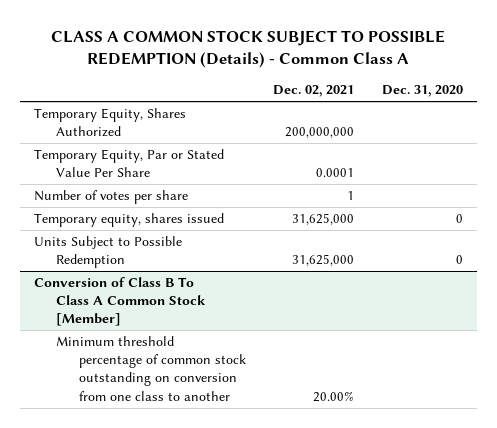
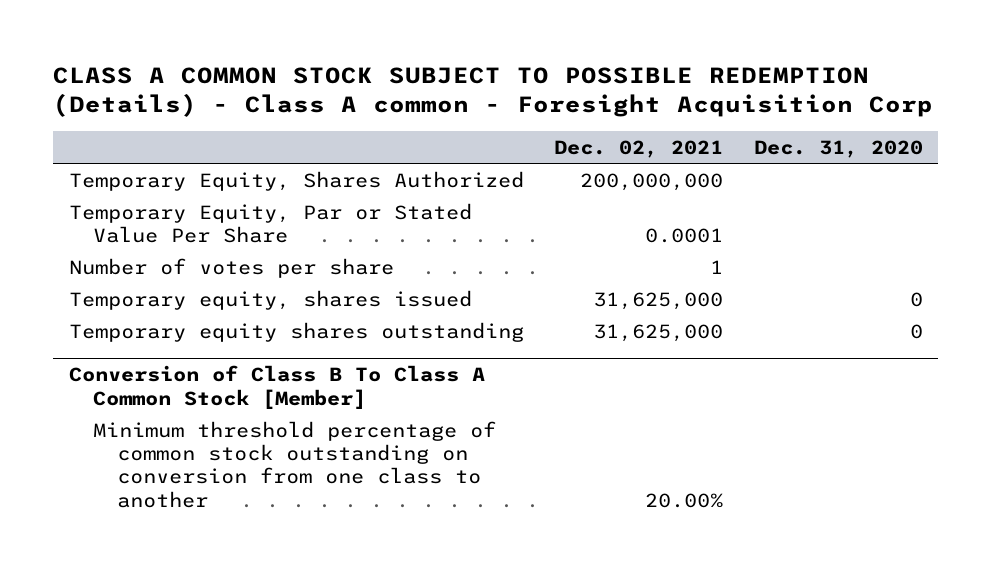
- CLASS A COMMON STOCK SUBJECT TO POSSIBLE REDEMPTION (Details) - Common Class A
+ CLASS A COMMON STOCK SUBJECT TO POSSIBLE REDEMPTION (Details) - Class A common - Foresight Acquisition Corp
- Units Subject to Possible Redemption | 31,625,000 | 0
+ Temporary equity shares outstanding | 31,625,000 | 0

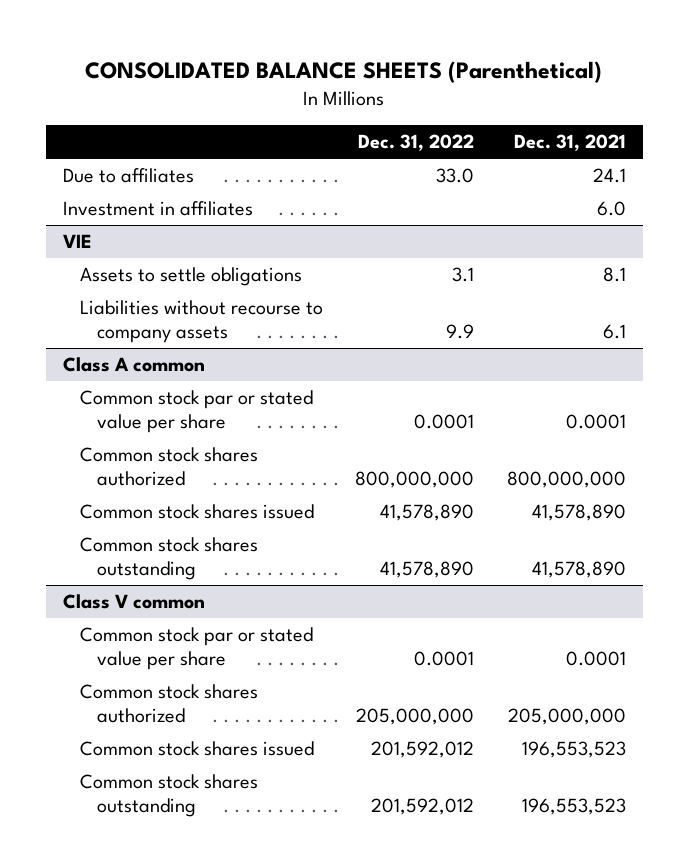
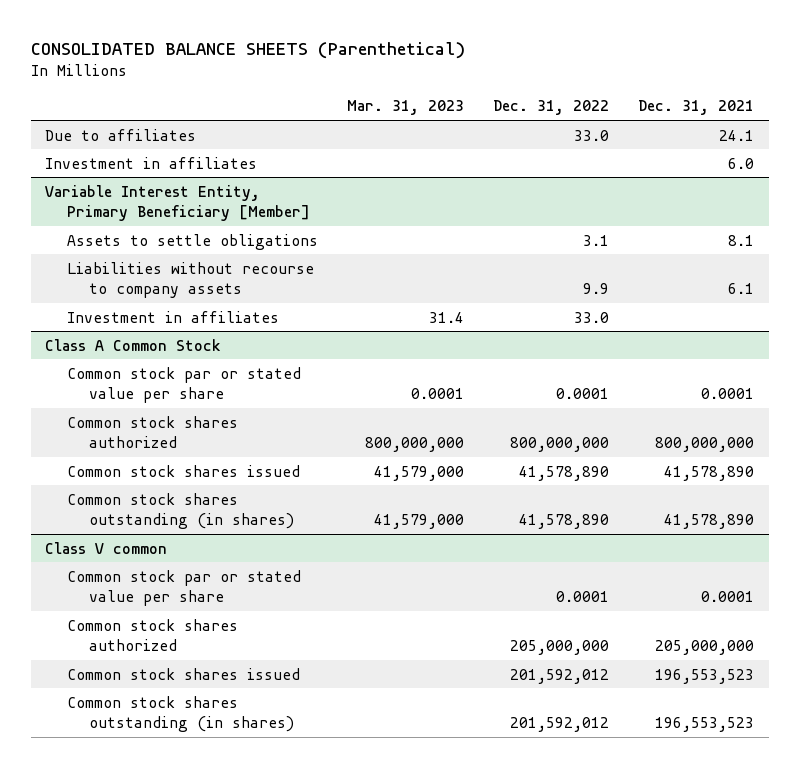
- | Dec. 31, 2022 | Dec. 31, 2021
+ | Mar. 31, 2023 | Dec. 31, 2022 | Dec. 31, 2021
- VIE
+ Variable Interest Entity, Primary Beneficiary [Member]
- Class A common
+ Investment in affiliates | 31.4 | 33.0 |
+ Class A Common Stock
- Common stock shares outstanding | 41,578,890 | 41,578,890
+ Common stock shares outstanding (in shares) | 41,579,000 | 41,578,890 | 41,578,890
@ Class V common
- Common stock shares outstanding | 201,592,012 | 196,553,523
+ Common stock shares outstanding (in shares) | | 201,592,012 | 196,553,523

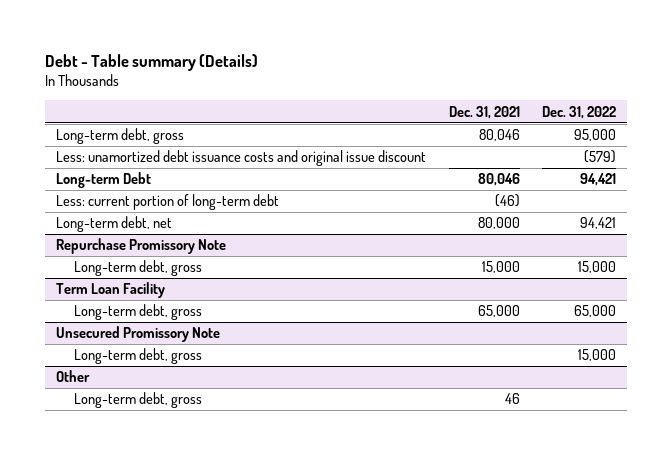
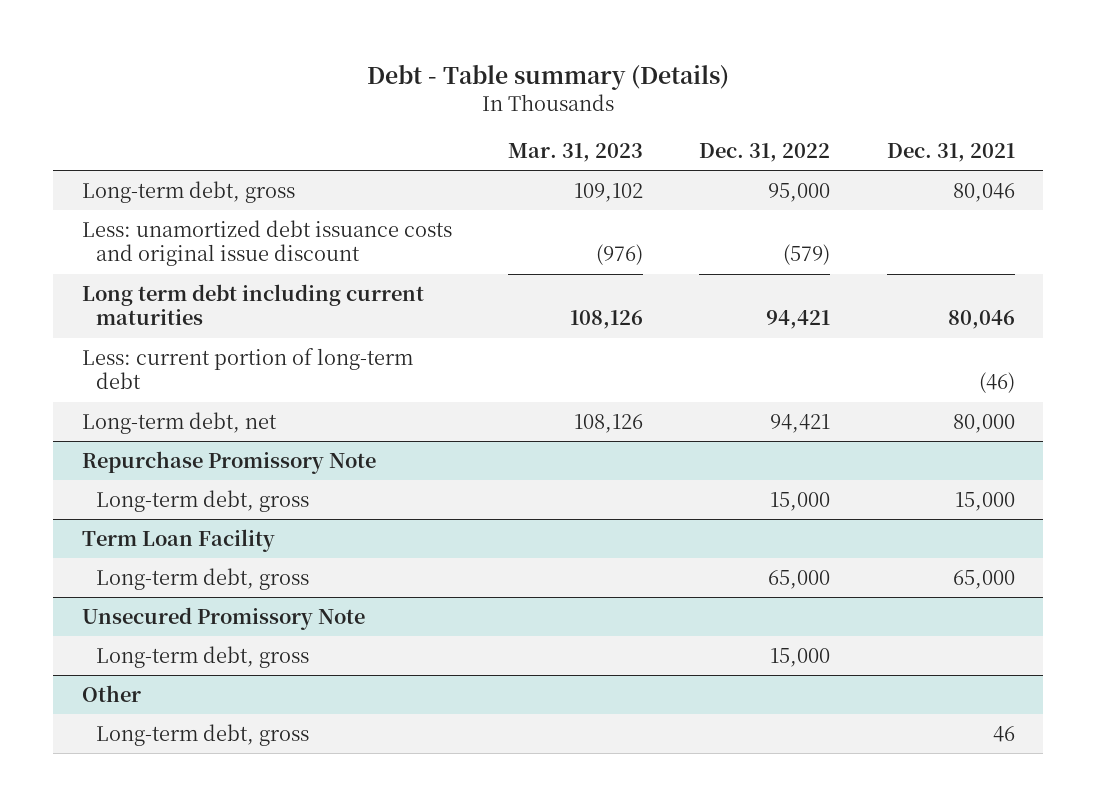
- | Dec. 31, 2021 | Dec. 31, 2022
+ | Mar. 31, 2023 | Dec. 31, 2022 | Dec. 31, 2021
- Long-term Debt | 80,046 | 94,421
+ Long term debt including current maturities | 108,126 | 94,421 | 80,046

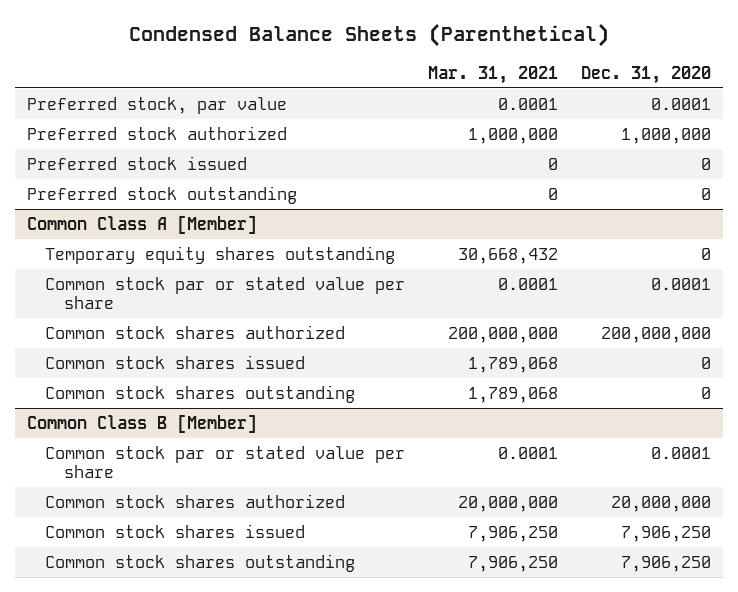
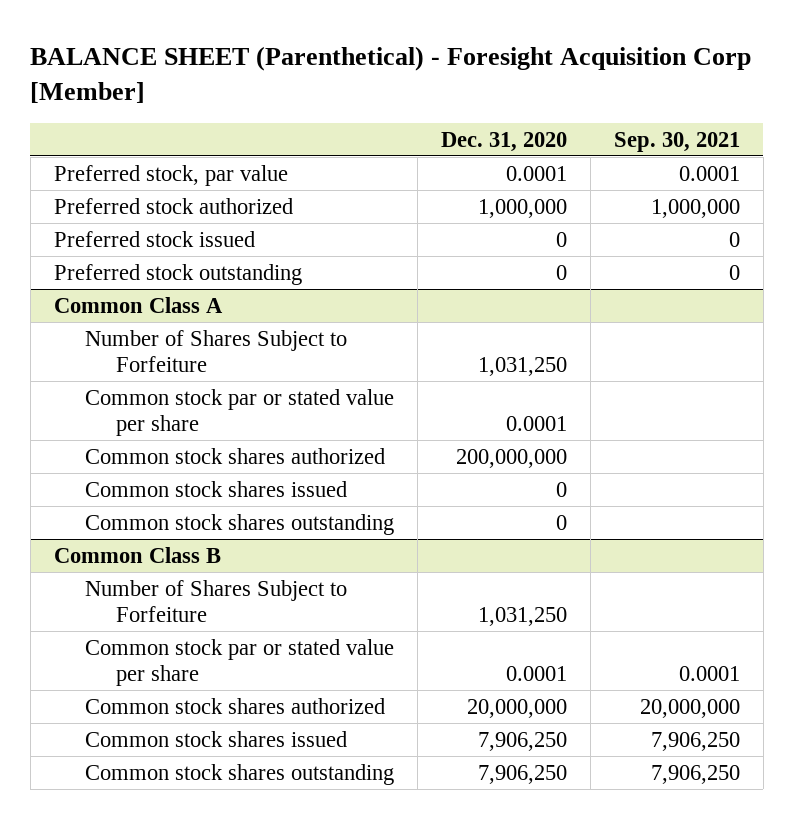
- Condensed Balance Sheets (Parenthetical)
+ BALANCE SHEET (Parenthetical) - Foresight Acquisition Corp [Member]
- | Mar. 31, 2021 | Dec. 31, 2020
+ | Dec. 31, 2020 | Sep. 30, 2021
- Common Class A [Member]
- Temporary equity shares outstanding | 30,668,432 | 0
+ Common Class A
+ Number of Shares Subject to Forfeiture | 1,031,250 |
- Common Class B [Member]
+ Common Class B
+ Number of Shares Subject to Forfeiture | 1,031,250 |

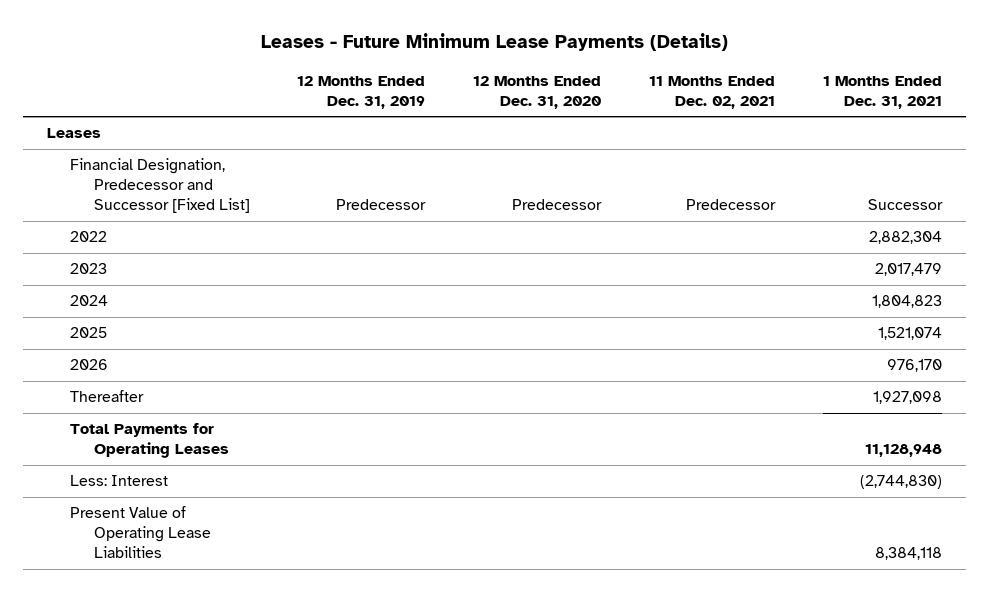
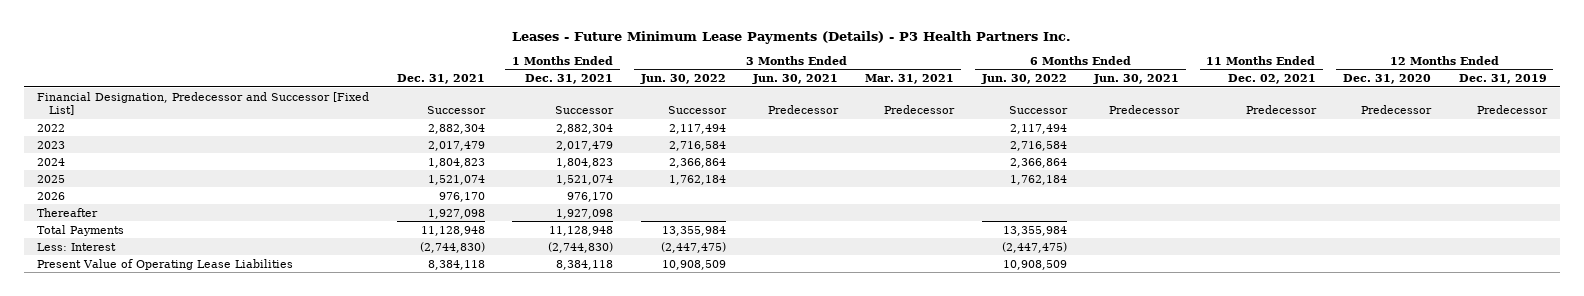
- Leases - Future Minimum Lease Payments (Details)
+ Leases - Future Minimum Lease Payments (Details) - P3 Health Partners Inc.
- | 12 Months Ended Dec. 31, 2019 | 12 Months Ended Dec. 31, 2020 | 11 Months Ended Dec. 02, 2021 | 1 Months Ended Dec. 31, 2021
+ | Dec. 31, 2021 | 1 Months Ended Dec. 31, 2021 | 3 Months Ended Jun. 30, 2022 | 3 Months Ended Jun. 30, 2021 | 3 Months Ended Mar. 31, 2021 | 6 Months Ended Jun. 30, 2022 | 6 Months Ended Jun. 30, 2021 | 11 Months Ended Dec. 02, 2021 | 12 Months Ended Dec. 31, 2020 | 12 Months Ended Dec. 31, 2019
- Leases
- Total Payments for Operating Leases | | | | 11,128,948
+ Total Payments | 11,128,948 | 11,128,948 | 13,355,984 | | | 13,355,984 | | | |

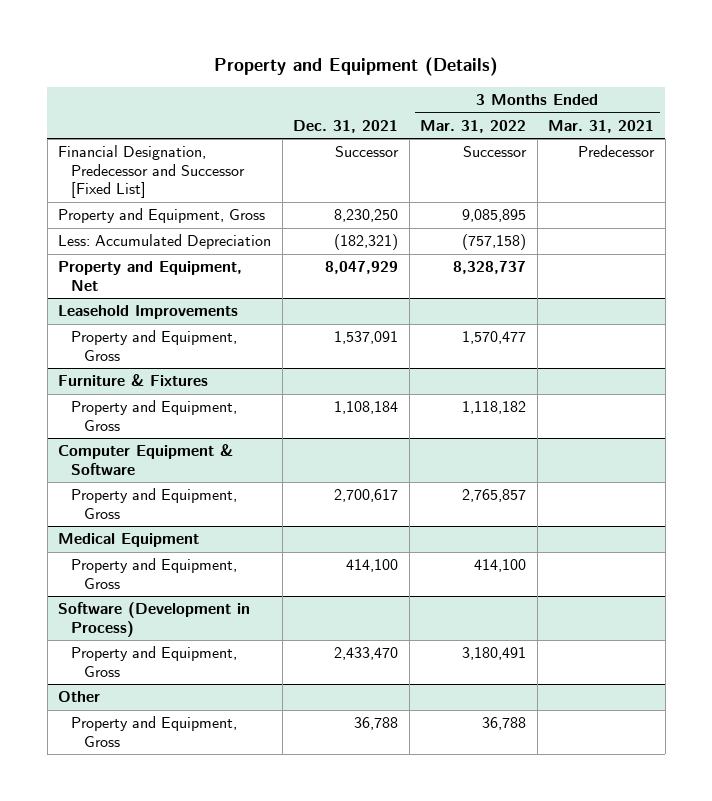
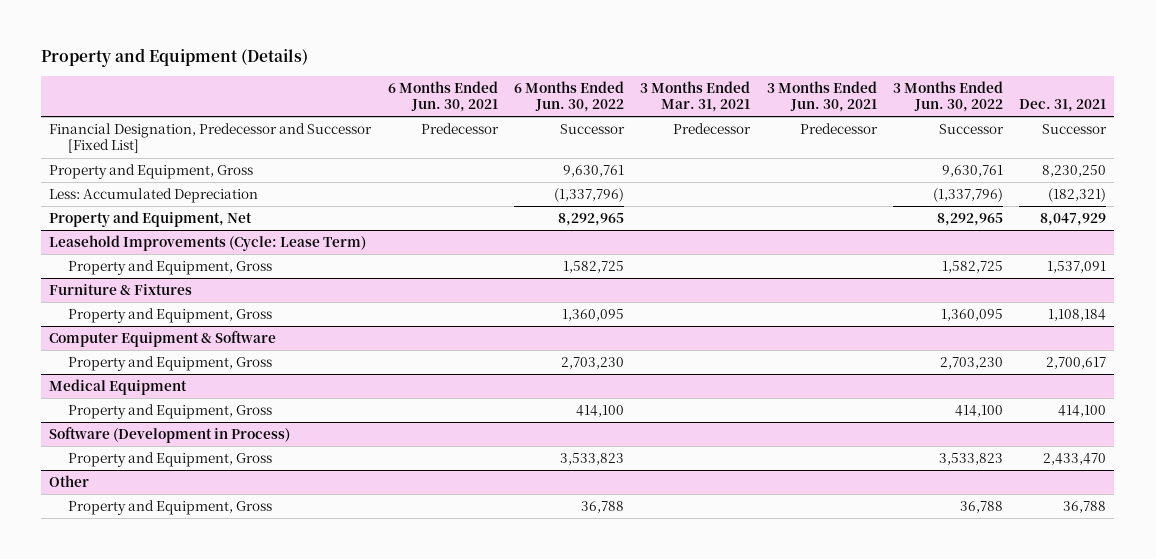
- | Dec. 31, 2021 | 3 Months Ended Mar. 31, 2022 | 3 Months Ended Mar. 31, 2021
+ | 6 Months Ended Jun. 30, 2021 | 6 Months Ended Jun. 30, 2022 | 3 Months Ended Mar. 31, 2021 | 3 Months Ended Jun. 30, 2021 | 3 Months Ended Jun. 30, 2022 | Dec. 31, 2021
- Leasehold Improvements
+ Leasehold Improvements (Cycle: Lease Term)

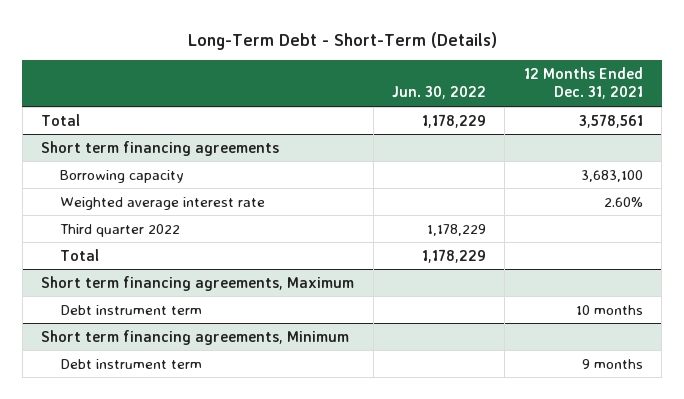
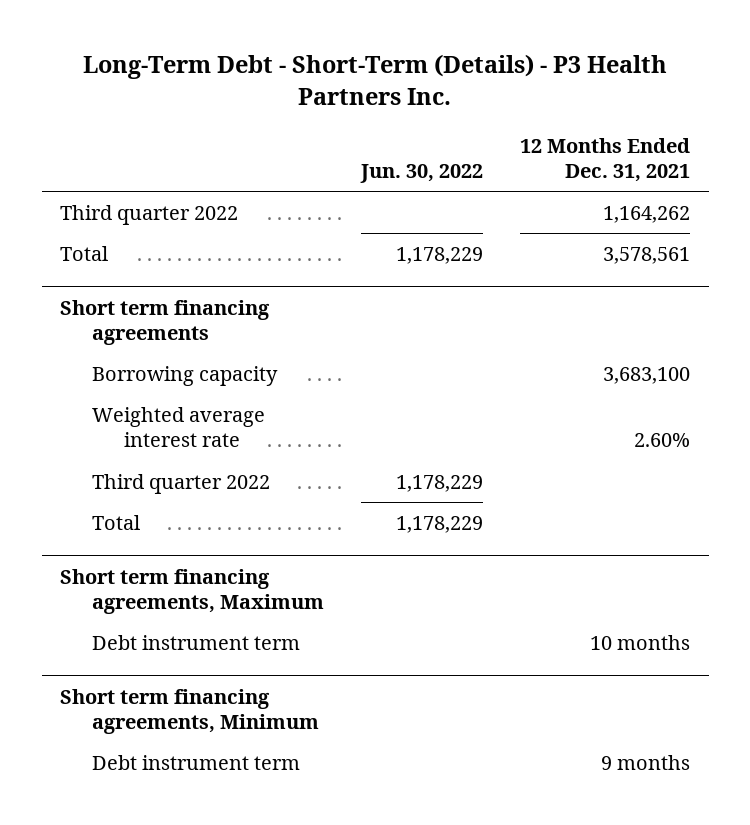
- Long-Term Debt - Short-Term (Details)
+ Long-Term Debt - Short-Term (Details) - P3 Health Partners Inc.
+ Third quarter 2022 | | 1,164,262

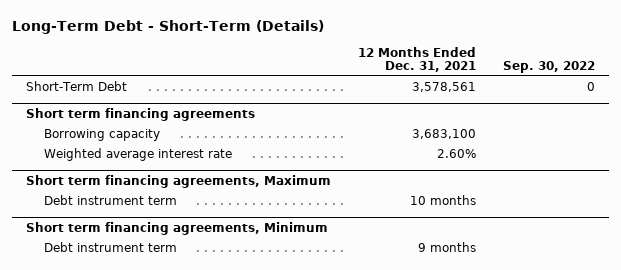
- Long-Term Debt - Short-Term (Details) - P3 Health Partners Inc.
+ Long-Term Debt - Short-Term (Details)
- | Jun. 30, 2022 | 12 Months Ended Dec. 31, 2021
+ | 12 Months Ended Dec. 31, 2021 | Sep. 30, 2022
- Third quarter 2022 | | 1,164,262
- Total | 1,178,229 | 3,578,561
+ Short-Term Debt | 3,578,561 | 0
@ Short term financing agreements
- Third quarter 2022 | 1,178,229 |
- Total | 1,178,229 |

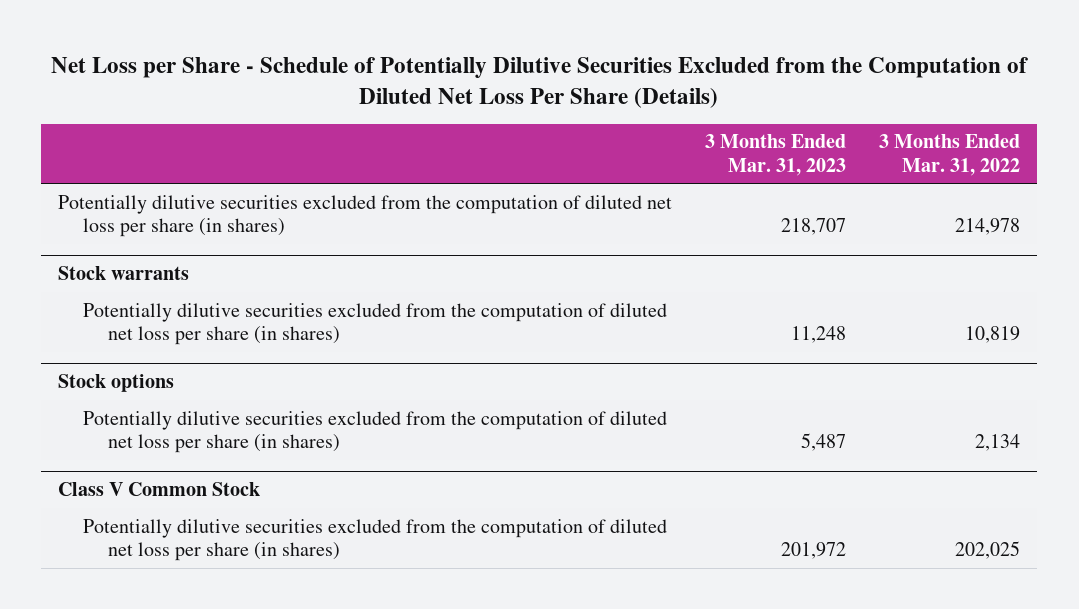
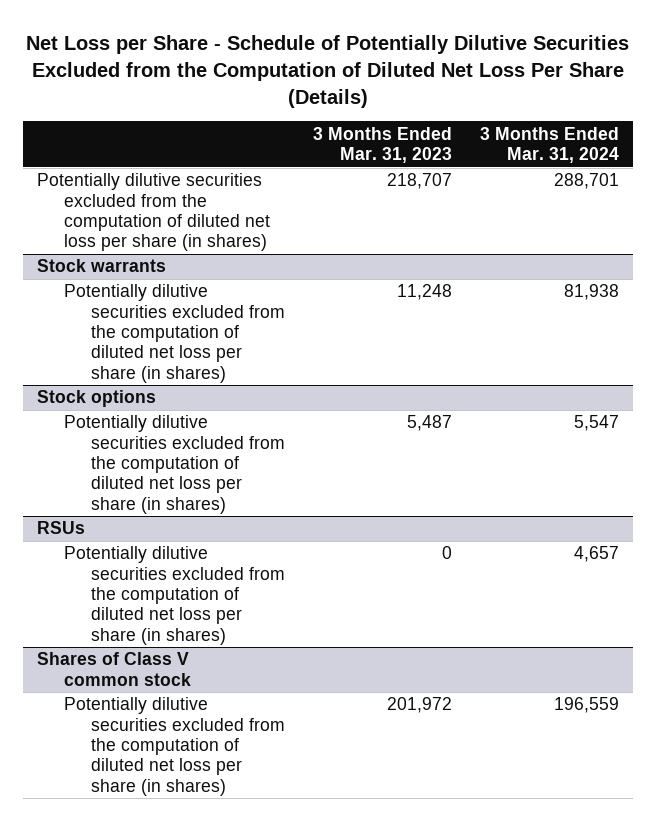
- | 3 Months Ended Mar. 31, 2023 | 3 Months Ended Mar. 31, 2022
+ | 3 Months Ended Mar. 31, 2023 | 3 Months Ended Mar. 31, 2024
- Class V Common Stock
+ RSUs
+ Potentially dilutive securities excluded from the computation of diluted net loss per share (in shares) | 0 | 4,657
+ Shares of Class V common stock

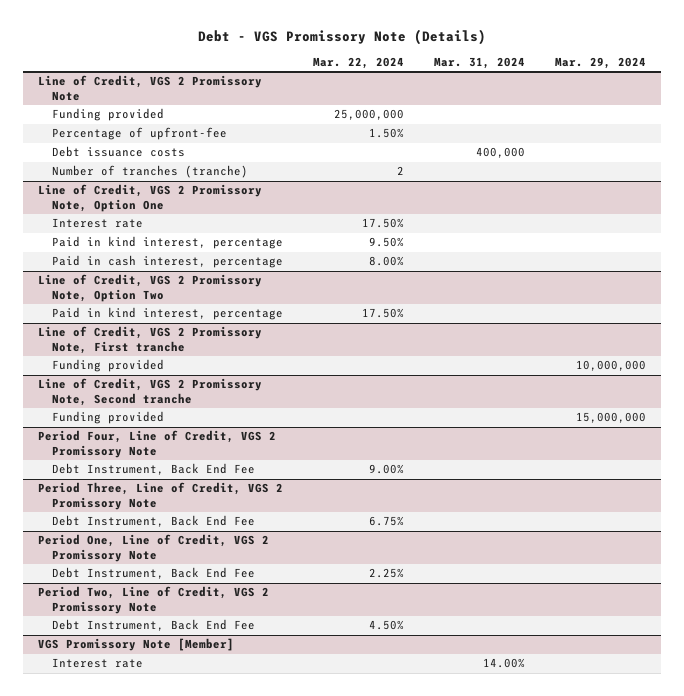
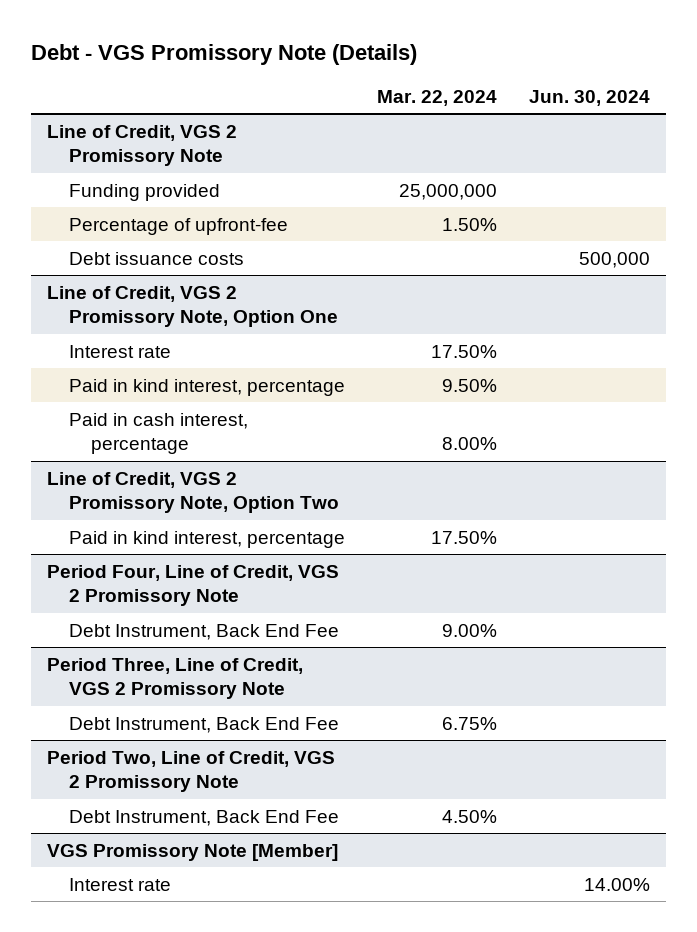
- | Mar. 22, 2024 | Mar. 31, 2024 | Mar. 29, 2024
+ | Mar. 22, 2024 | Jun. 30, 2024
@ Line of Credit, VGS 2 Promissory Note
- Number of tranches (tranche) | 2 | |
- Line of Credit, VGS 2 Promissory Note, First tranche
- Funding provided | | | 10,000,000
- Line of Credit, VGS 2 Promissory Note, Second tranche
- Funding provided | | | 15,000,000
- Period One, Line of Credit, VGS 2 Promissory Note
- Debt Instrument, Back End Fee | 2.25% | |

